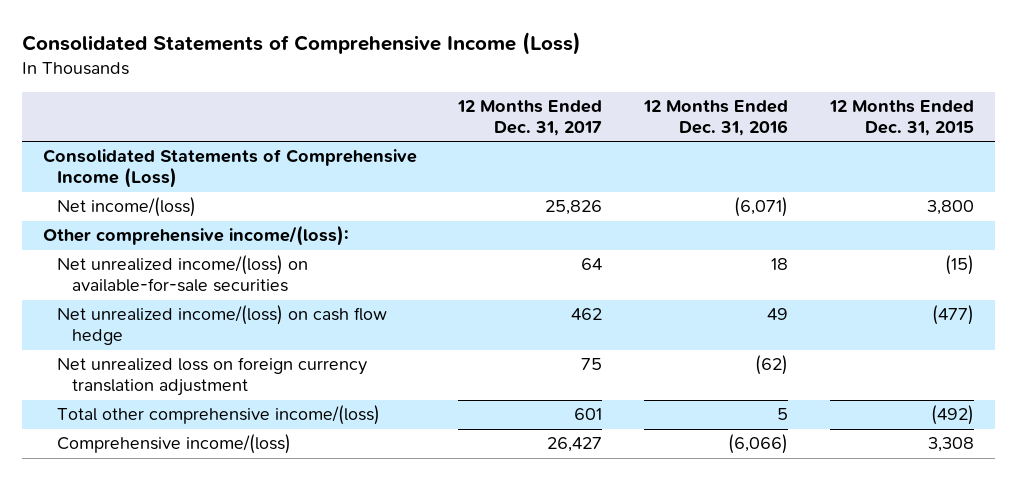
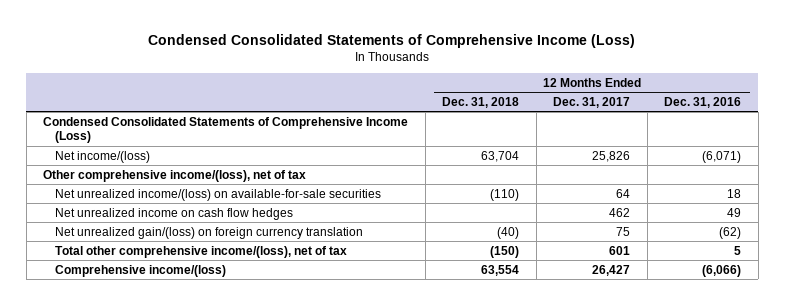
- Consolidated Statements of Comprehensive Income (Loss)
+ Condensed Consolidated Statements of Comprehensive Income (Loss)
- | 12 Months Ended Dec. 31, 2017 | 12 Months Ended Dec. 31, 2016 | 12 Months Ended Dec. 31, 2015
+ | 12 Months Ended Dec. 31, 2018 | 12 Months Ended Dec. 31, 2017 | 12 Months Ended Dec. 31, 2016
- Consolidated Statements of Comprehensive Income (Loss)
+ Condensed Consolidated Statements of Comprehensive Income (Loss)
- Other comprehensive income/(loss):
+ Other comprehensive income/(loss), net of tax
- Net unrealized income/(loss) on cash flow hedge | 462 | 49 | (477)
- Net unrealized loss on foreign currency translation adjustment | 75 | (62) |
- Total other comprehensive income/(loss) | 601 | 5 | (492)
+ Net unrealized income on cash flow hedges | | 462 | 49
+ Net unrealized gain/(loss) on foreign currency translation | (40) | 75 | (62)
+ Total other comprehensive income/(loss), net of tax | (150) | 601 | 5

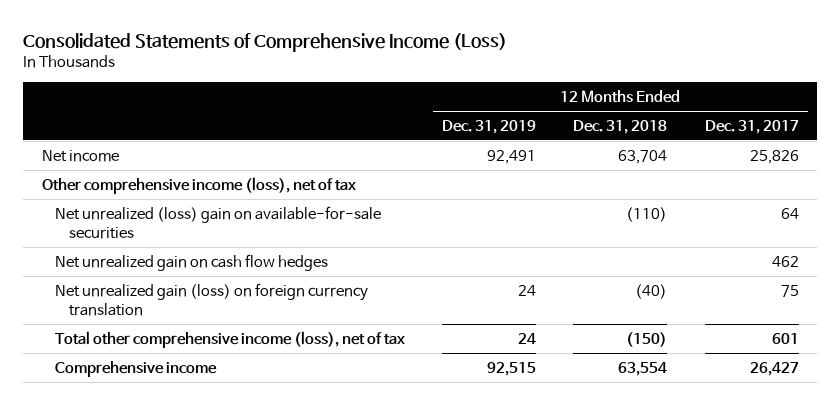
- Condensed Consolidated Statements of Comprehensive Income (Loss)
+ Consolidated Statements of Comprehensive Income (Loss)
- | 12 Months Ended Dec. 31, 2018 | 12 Months Ended Dec. 31, 2017 | 12 Months Ended Dec. 31, 2016
+ | 12 Months Ended Dec. 31, 2019 | 12 Months Ended Dec. 31, 2018 | 12 Months Ended Dec. 31, 2017
- Condensed Consolidated Statements of Comprehensive Income (Loss)
- Net income/(loss) | 63,704 | 25,826 | (6,071)
- Other comprehensive income/(loss), net of tax
- Net unrealized income/(loss) on available-for-sale securities | (110) | 64 | 18
- Net unrealized income on cash flow hedges | | 462 | 49
- Net unrealized gain/(loss) on foreign currency translation | (40) | 75 | (62)
- Total other comprehensive income/(loss), net of tax | (150) | 601 | 5
- Comprehensive income/(loss) | 63,554 | 26,427 | (6,066)
+ Net income | 92,491 | 63,704 | 25,826
+ Other comprehensive income (loss), net of tax
+ Net unrealized (loss) gain on available-for-sale securities | | (110) | 64
+ Net unrealized gain on cash flow hedges | | | 462
+ Net unrealized gain (loss) on foreign currency translation | 24 | (40) | 75
+ Total other comprehensive income (loss), net of tax | 24 | (150) | 601
+ Comprehensive income | 92,515 | 63,554 | 26,427

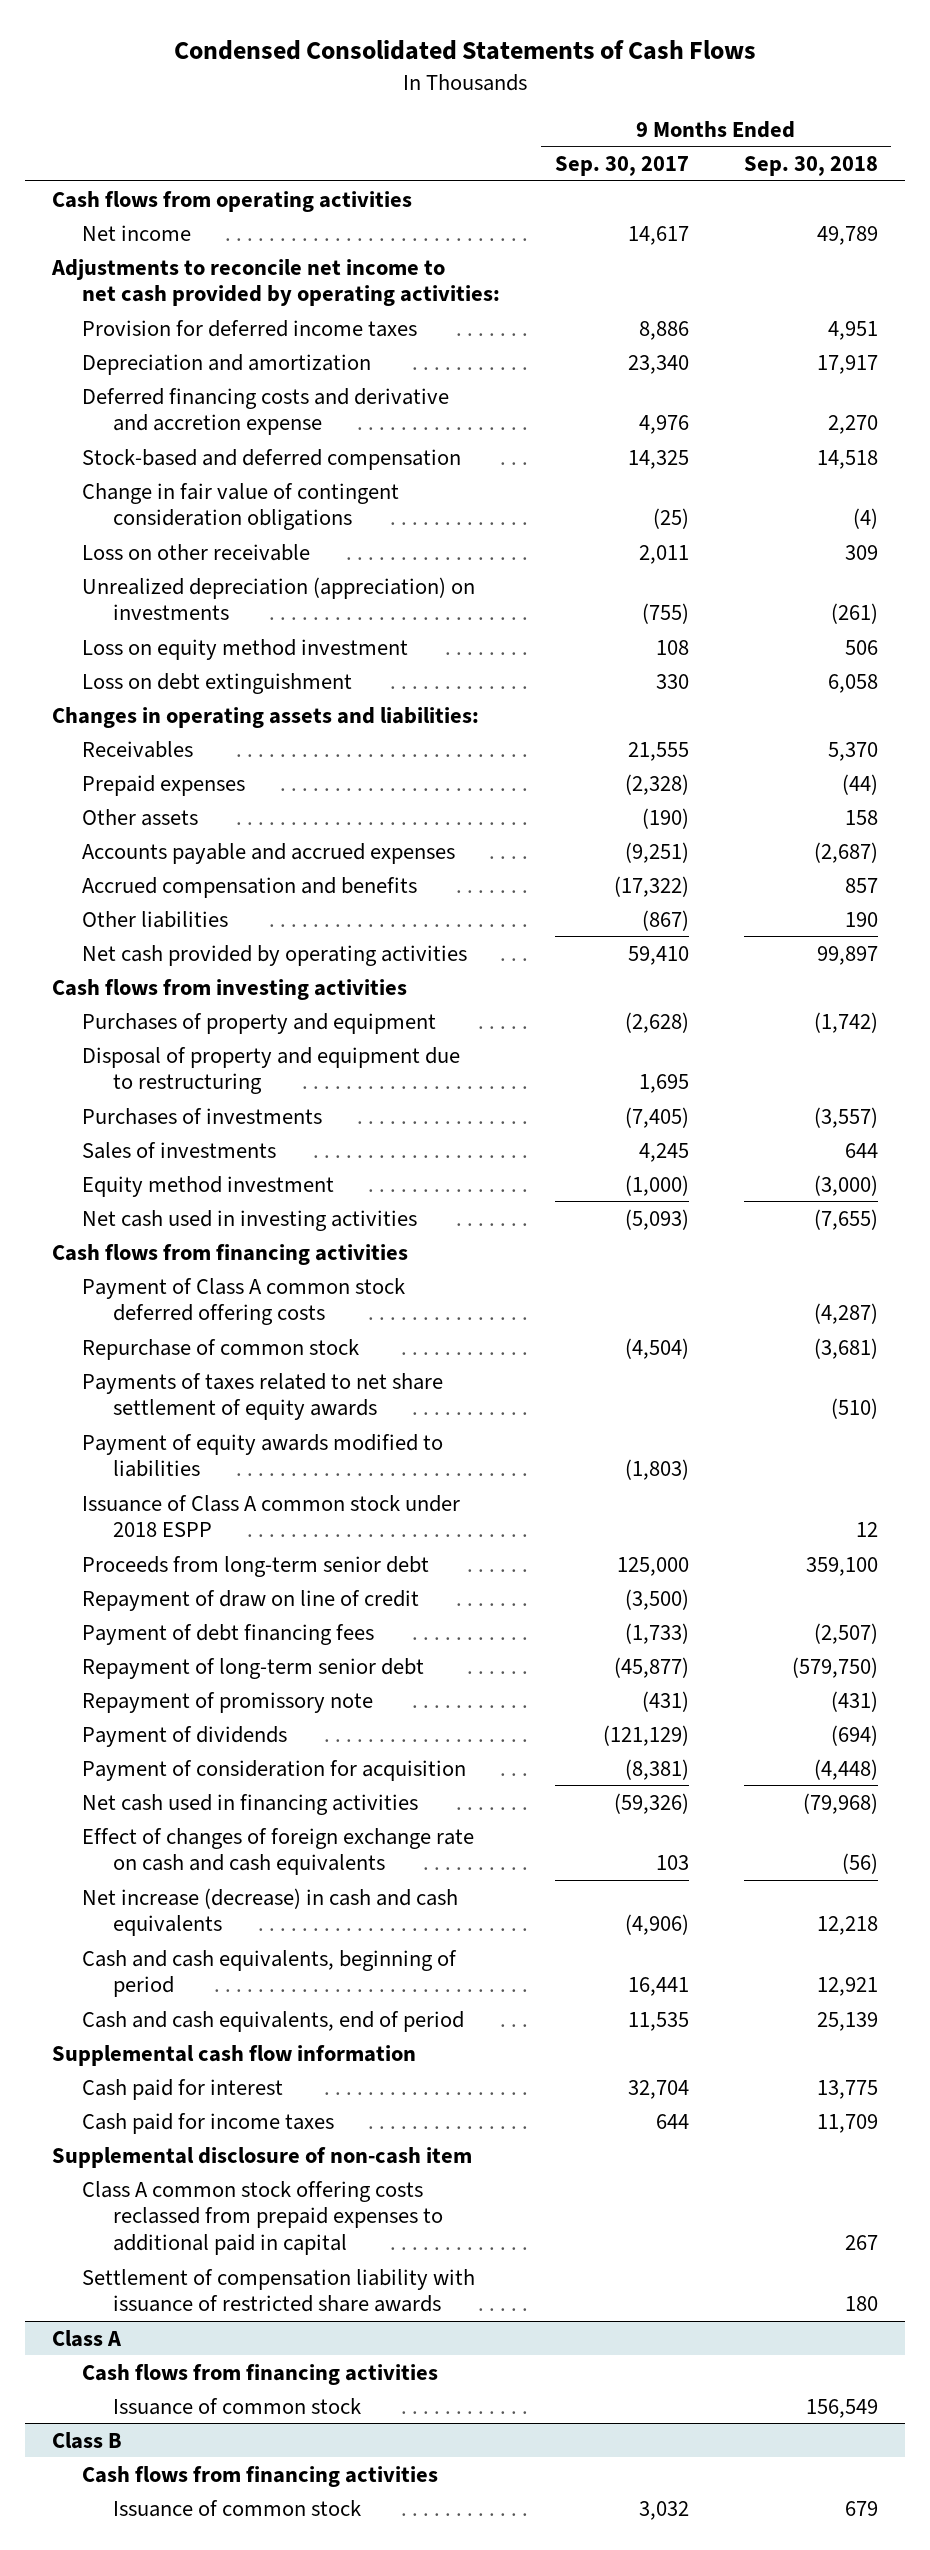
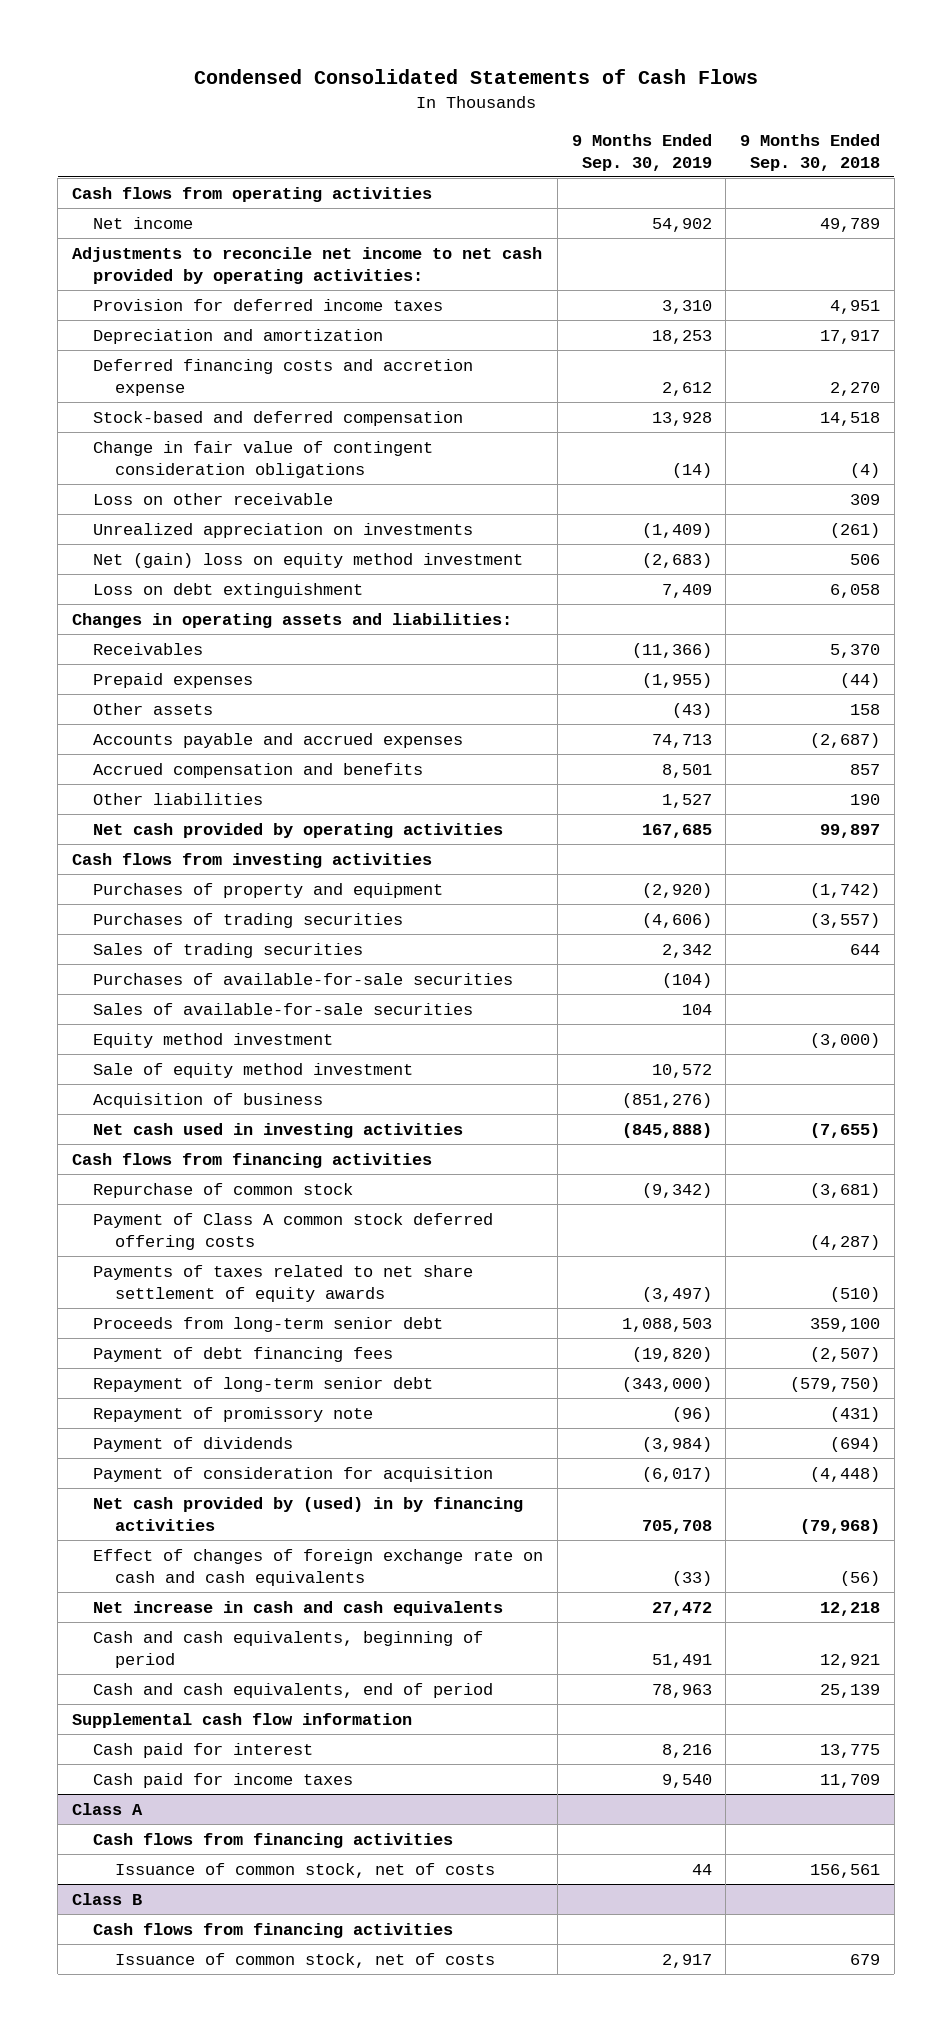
- | 9 Months Ended Sep. 30, 2017 | 9 Months Ended Sep. 30, 2018
+ | 9 Months Ended Sep. 30, 2019 | 9 Months Ended Sep. 30, 2018
- Deferred financing costs and derivative and accretion expense | 4,976 | 2,270
+ Deferred financing costs and accretion expense | 2,612 | 2,270
- Unrealized depreciation (appreciation) on investments | (755) | (261)
- Loss on equity method investment | 108 | 506
+ Unrealized appreciation on investments | (1,409) | (261)
+ Net (gain) loss on equity method investment | (2,683) | 506
- Disposal of property and equipment due to restructuring | 1,695 |
- Purchases of investments | (7,405) | (3,557)
- Sales of investments | 4,245 | 644
+ Purchases of trading securities | (4,606) | (3,557)
+ Sales of trading securities | 2,342 | 644
+ Purchases of available-for-sale securities | (104) |
+ Sales of available-for-sale securities | 104 |
+ Sale of equity method investment | 10,572 |
+ Acquisition of business | (851,276) |
moved down: Payment of Class A common stock deferred offering costs | | (4,287)
- Payment of equity awards modified to liabilities | (1,803) |
- Issuance of Class A common stock under 2018 ESPP | | 12
- Repayment of draw on line of credit | (3,500) |
- Net cash used in financing activities | (59,326) | (79,968)
+ Net cash provided by (used) in by financing activities | 705,708 | (79,968)
- Net increase (decrease) in cash and cash equivalents | (4,906) | 12,218
+ Net increase in cash and cash equivalents | 27,472 | 12,218
- Supplemental disclosure of non-cash item
- Class A common stock offering costs reclassed from prepaid expenses to additional paid in capital | | 267
- Settlement of compensation liability with issuance of restricted share awards | | 180
@ Class A
- Issuance of common stock | | 156,549
+ Issuance of common stock, net of costs | 44 | 156,561
@ Class B
- Issuance of common stock | 3,032 | 679
+ Issuance of common stock, net of costs | 2,917 | 679

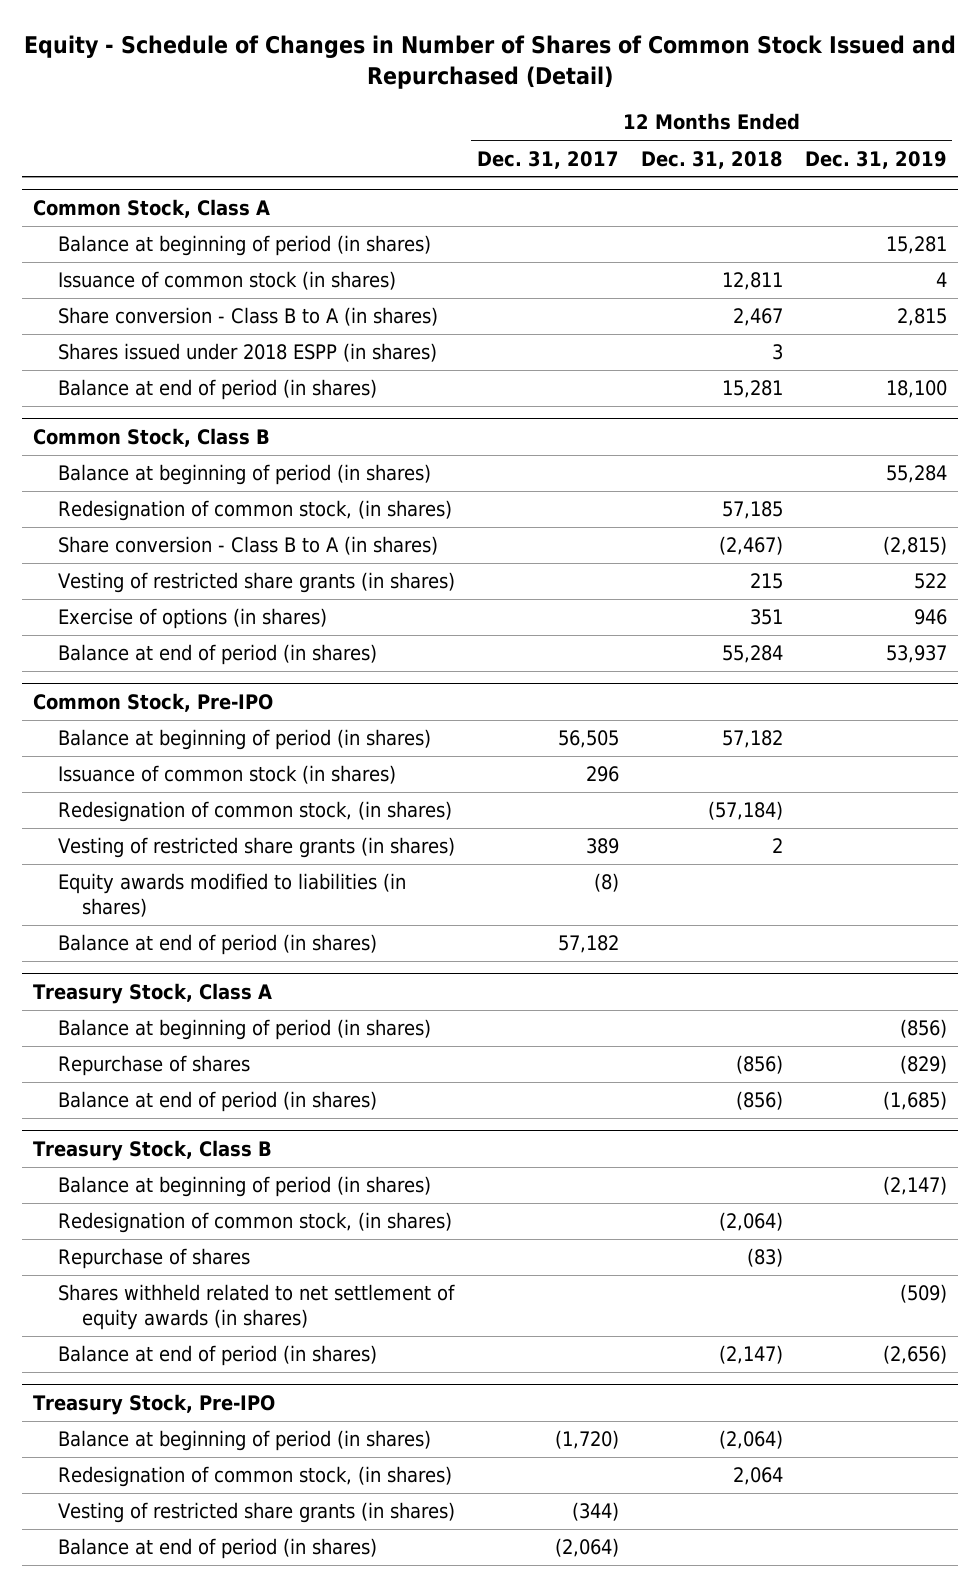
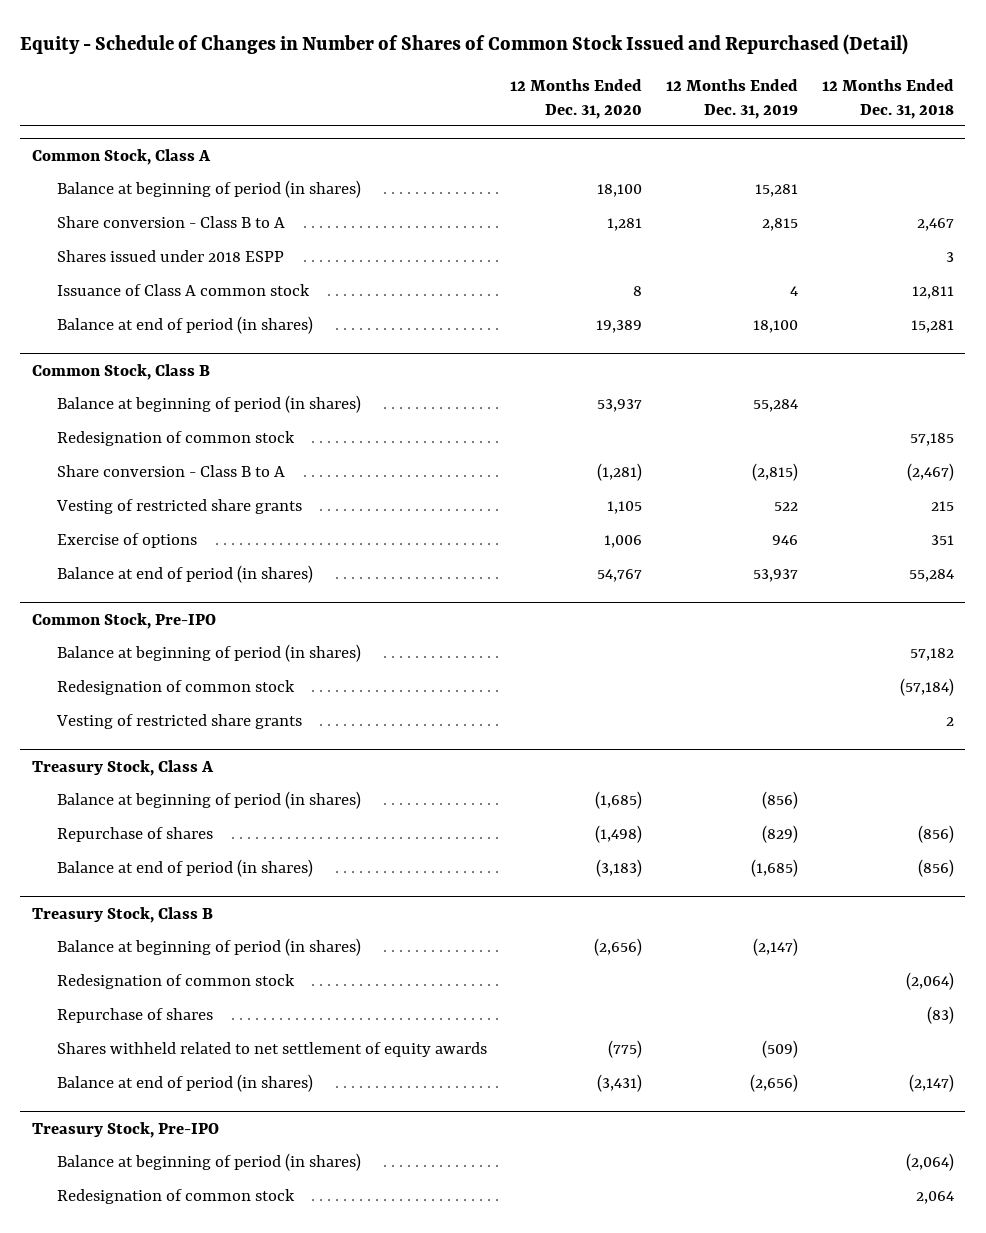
- | 12 Months Ended Dec. 31, 2017 | 12 Months Ended Dec. 31, 2018 | 12 Months Ended Dec. 31, 2019
+ | 12 Months Ended Dec. 31, 2020 | 12 Months Ended Dec. 31, 2019 | 12 Months Ended Dec. 31, 2018
@ Common Stock, Class A
- Issuance of common stock (in shares) | | 12,811 | 4
- Share conversion - Class B to A (in shares) | | 2,467 | 2,815
- Shares issued under 2018 ESPP (in shares) | | 3 |
+ Share conversion - Class B to A | 1,281 | 2,815 | 2,467
+ Shares issued under 2018 ESPP | | | 3
+ Issuance of Class A common stock | 8 | 4 | 12,811
@ Common Stock, Class B
- Redesignation of common stock, (in shares) | | 57,185 |
- Share conversion - Class B to A (in shares) | | (2,467) | (2,815)
- Vesting of restricted share grants (in shares) | | 215 | 522
- Exercise of options (in shares) | | 351 | 946
+ Redesignation of common stock | | | 57,185
+ Share conversion - Class B to A | (1,281) | (2,815) | (2,467)
+ Vesting of restricted share grants | 1,105 | 522 | 215
+ Exercise of options | 1,006 | 946 | 351
@ Common Stock, Pre-IPO
- Issuance of common stock (in shares) | 296 | |
- Redesignation of common stock, (in shares) | | (57,184) |
- Vesting of restricted share grants (in shares) | 389 | 2 |
- Equity awards modified to liabilities (in shares) | (8) | |
- Balance at end of period (in shares) | 57,182 | |
+ Redesignation of common stock | | | (57,184)
+ Vesting of restricted share grants | | | 2
@ Treasury Stock, Class B
- Redesignation of common stock, (in shares) | | (2,064) |
+ Redesignation of common stock | | | (2,064)
- Shares withheld related to net settlement of equity awards (in shares) | | | (509)
+ Shares withheld related to net settlement of equity awards | (775) | (509) |
@ Treasury Stock, Pre-IPO
- Redesignation of common stock, (in shares) | | 2,064 |
- Vesting of restricted share grants (in shares) | (344) | |
- Balance at end of period (in shares) | (2,064) | |
+ Redesignation of common stock | | | 2,064

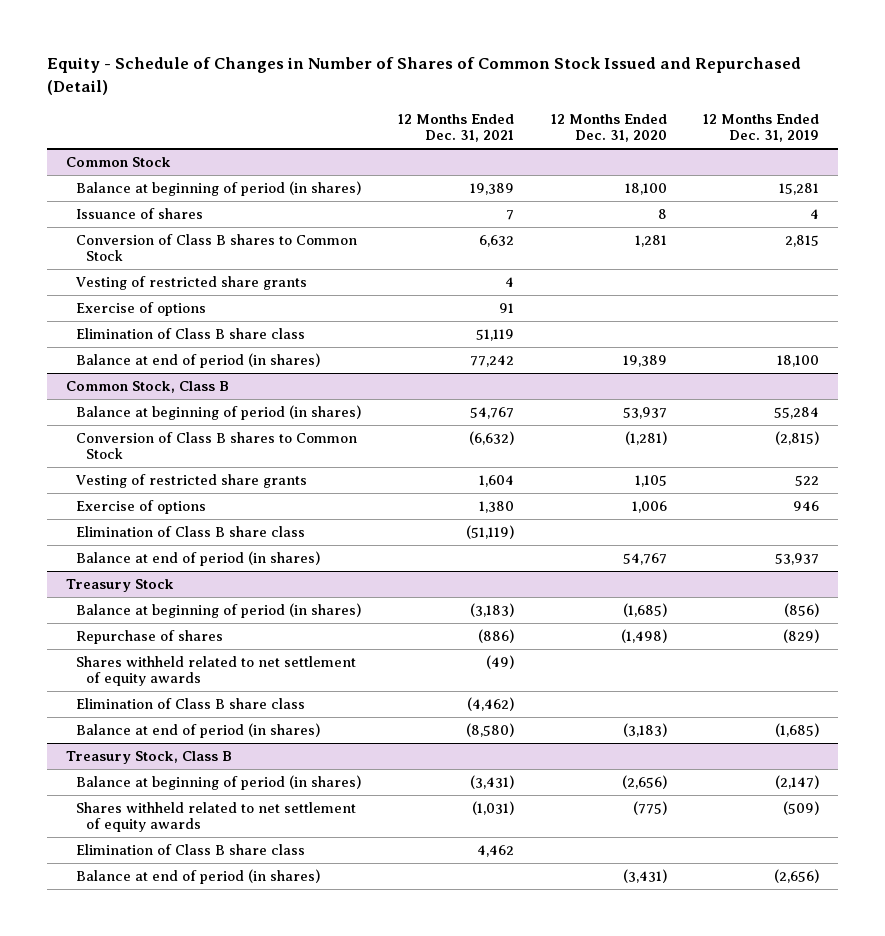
- | 12 Months Ended Dec. 31, 2020 | 12 Months Ended Dec. 31, 2019 | 12 Months Ended Dec. 31, 2018
+ | 12 Months Ended Dec. 31, 2021 | 12 Months Ended Dec. 31, 2020 | 12 Months Ended Dec. 31, 2019
- Common Stock, Class A
+ Common Stock
- Share conversion - Class B to A | 1,281 | 2,815 | 2,467
- Shares issued under 2018 ESPP | | | 3
- Issuance of Class A common stock | 8 | 4 | 12,811
+ Issuance of shares | 7 | 8 | 4
+ Conversion of Class B shares to Common Stock | 6,632 | 1,281 | 2,815
+ Vesting of restricted share grants | 4 | |
+ Exercise of options | 91 | |
+ Elimination of Class B share class | 51,119 | |
@ Common Stock, Class B
- Redesignation of common stock | | | 57,185
- Share conversion - Class B to A | (1,281) | (2,815) | (2,467)
+ Conversion of Class B shares to Common Stock | (6,632) | (1,281) | (2,815)
+ Elimination of Class B share class | (51,119) | |
- Common Stock, Pre-IPO
- Balance at beginning of period (in shares) | | | 57,182
- Redesignation of common stock | | | (57,184)
- Vesting of restricted share grants | | | 2
- Treasury Stock, Class A
+ Treasury Stock
+ Shares withheld related to net settlement of equity awards | (49) | |
+ Elimination of Class B share class | (4,462) | |
@ Treasury Stock, Class B
- Redesignation of common stock | | | (2,064)
- Repurchase of shares | | | (83)
+ Elimination of Class B share class | 4,462 | |
- Treasury Stock, Pre-IPO
- Balance at beginning of period (in shares) | | | (2,064)
- Redesignation of common stock | | | 2,064

